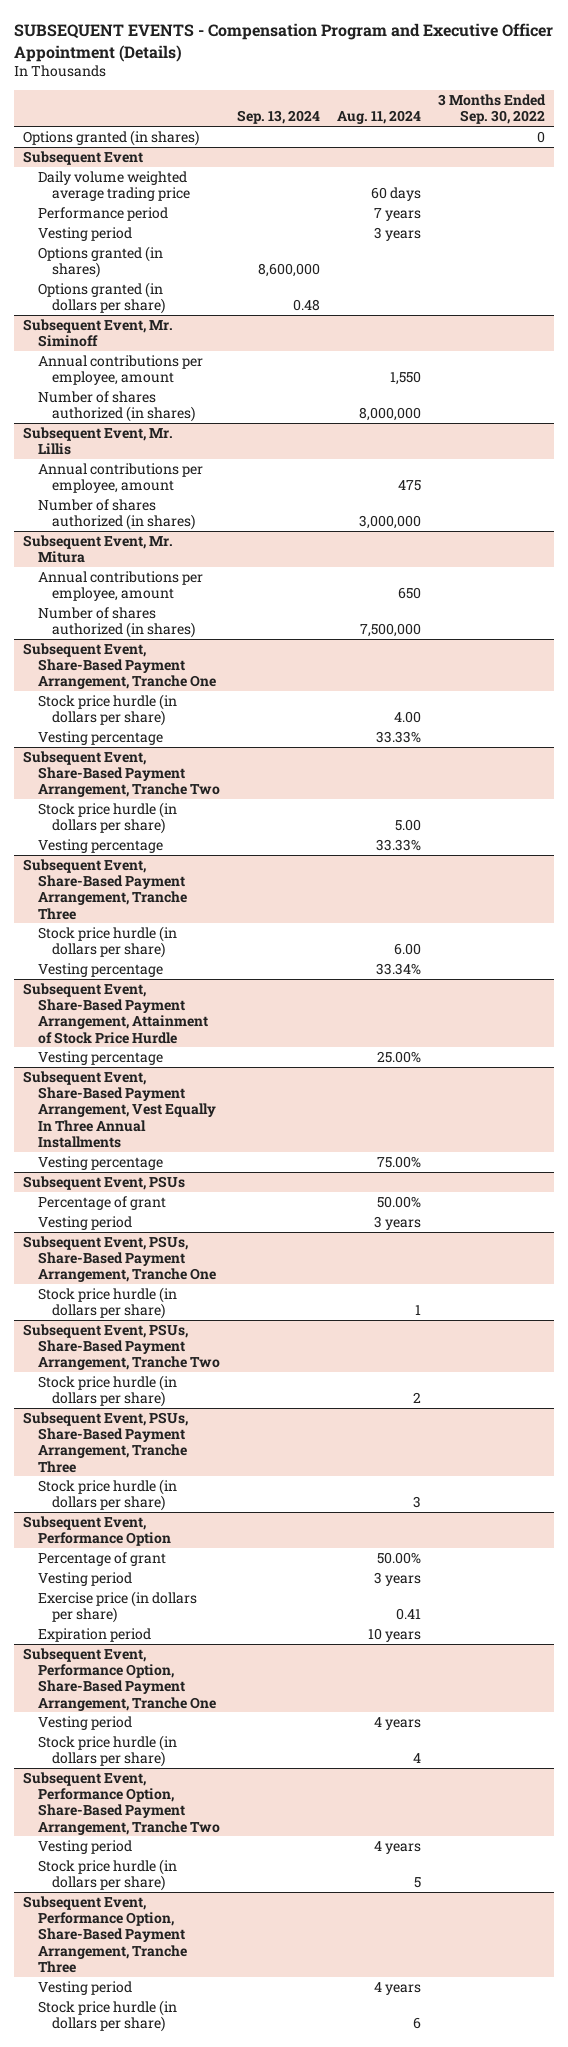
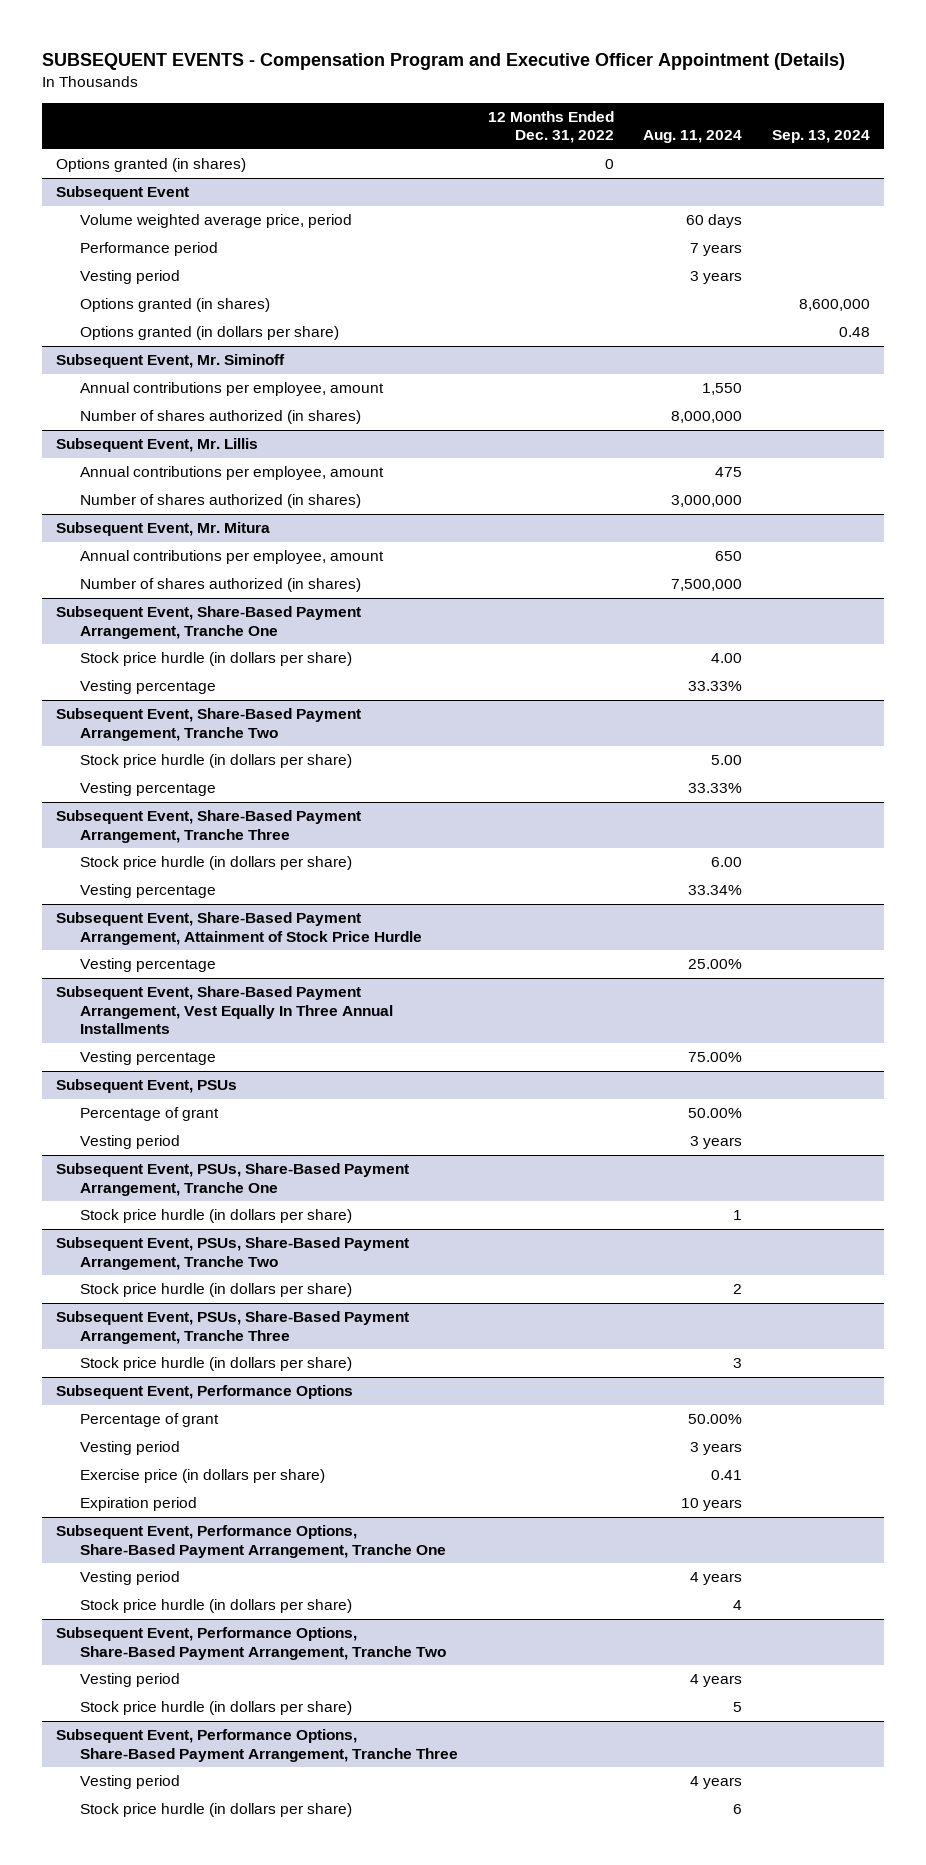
- | Sep. 13, 2024 | Aug. 11, 2024 | 3 Months Ended Sep. 30, 2022
+ | 12 Months Ended Dec. 31, 2022 | Aug. 11, 2024 | Sep. 13, 2024
@ Subsequent Event
- Daily volume weighted average trading price | | 60 days |
+ Volume weighted average price, period | | 60 days |
- Subsequent Event, Performance Option
+ Subsequent Event, Performance Options
- Subsequent Event, Performance Option, Share-Based Payment Arrangement, Tranche One
+ Subsequent Event, Performance Options, Share-Based Payment Arrangement, Tranche One
- Subsequent Event, Performance Option, Share-Based Payment Arrangement, Tranche Two
+ Subsequent Event, Performance Options, Share-Based Payment Arrangement, Tranche Two
- Subsequent Event, Performance Option, Share-Based Payment Arrangement, Tranche Three
+ Subsequent Event, Performance Options, Share-Based Payment Arrangement, Tranche Three

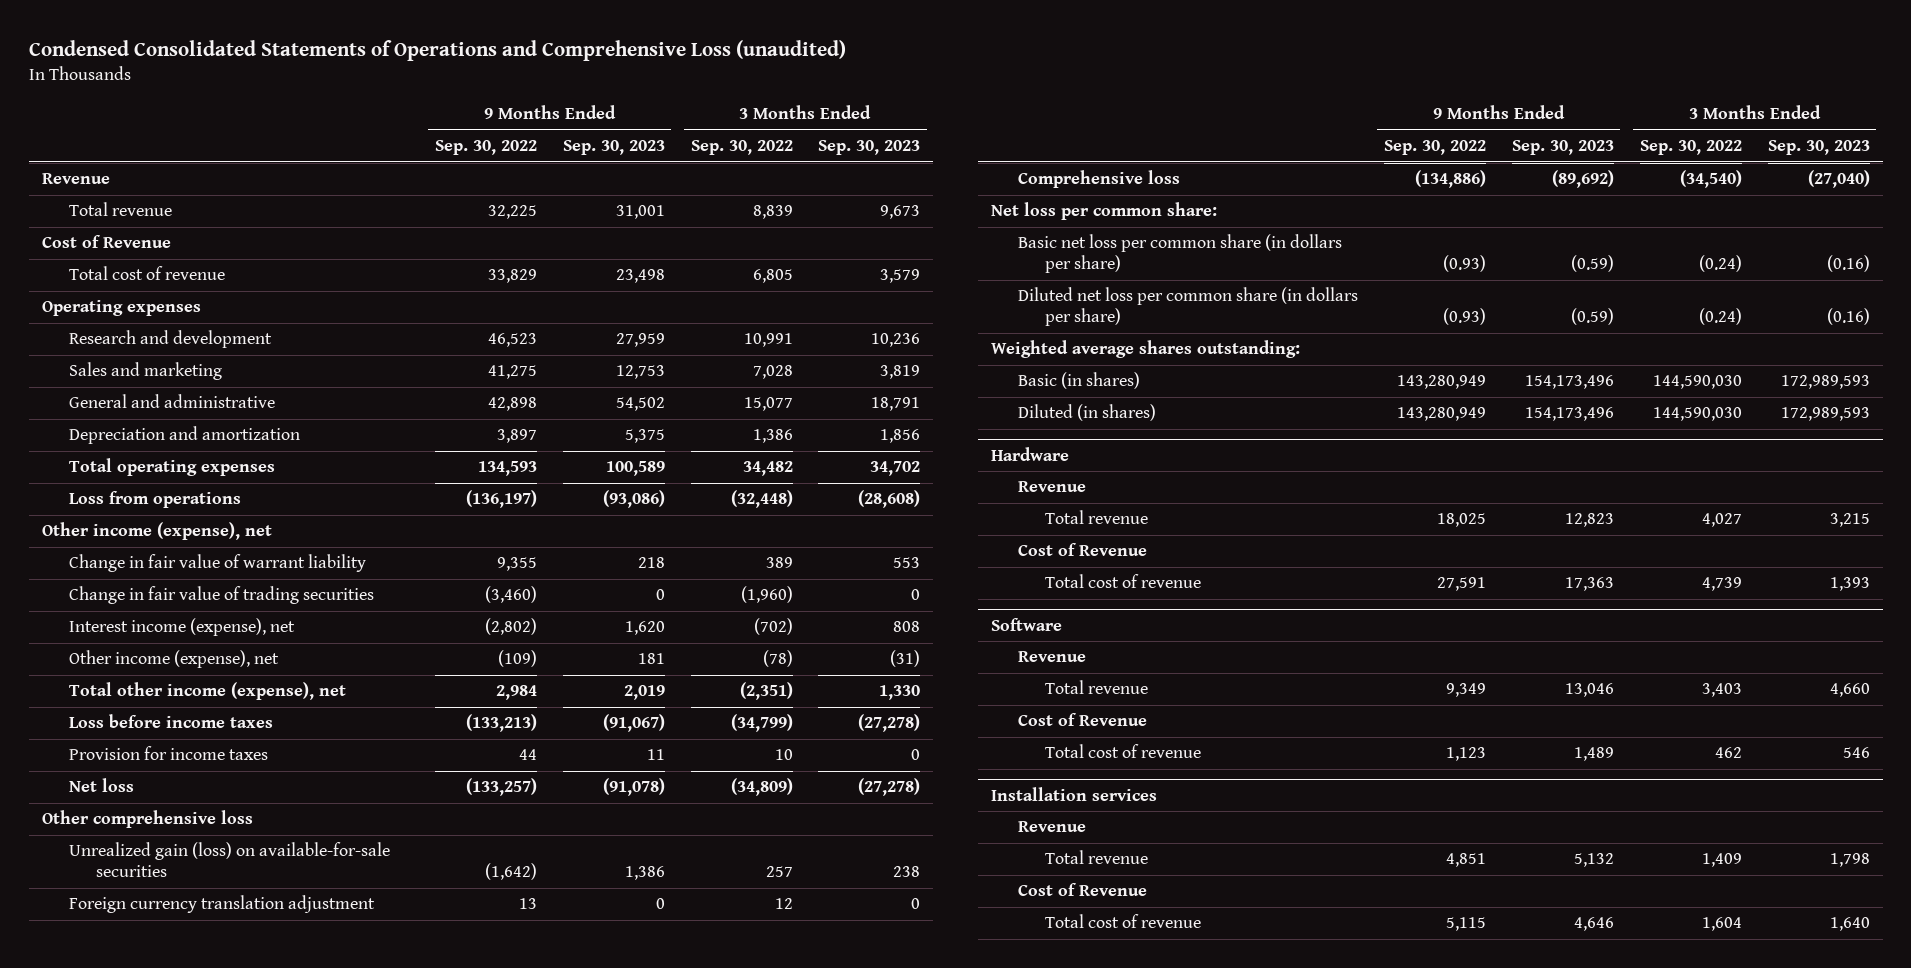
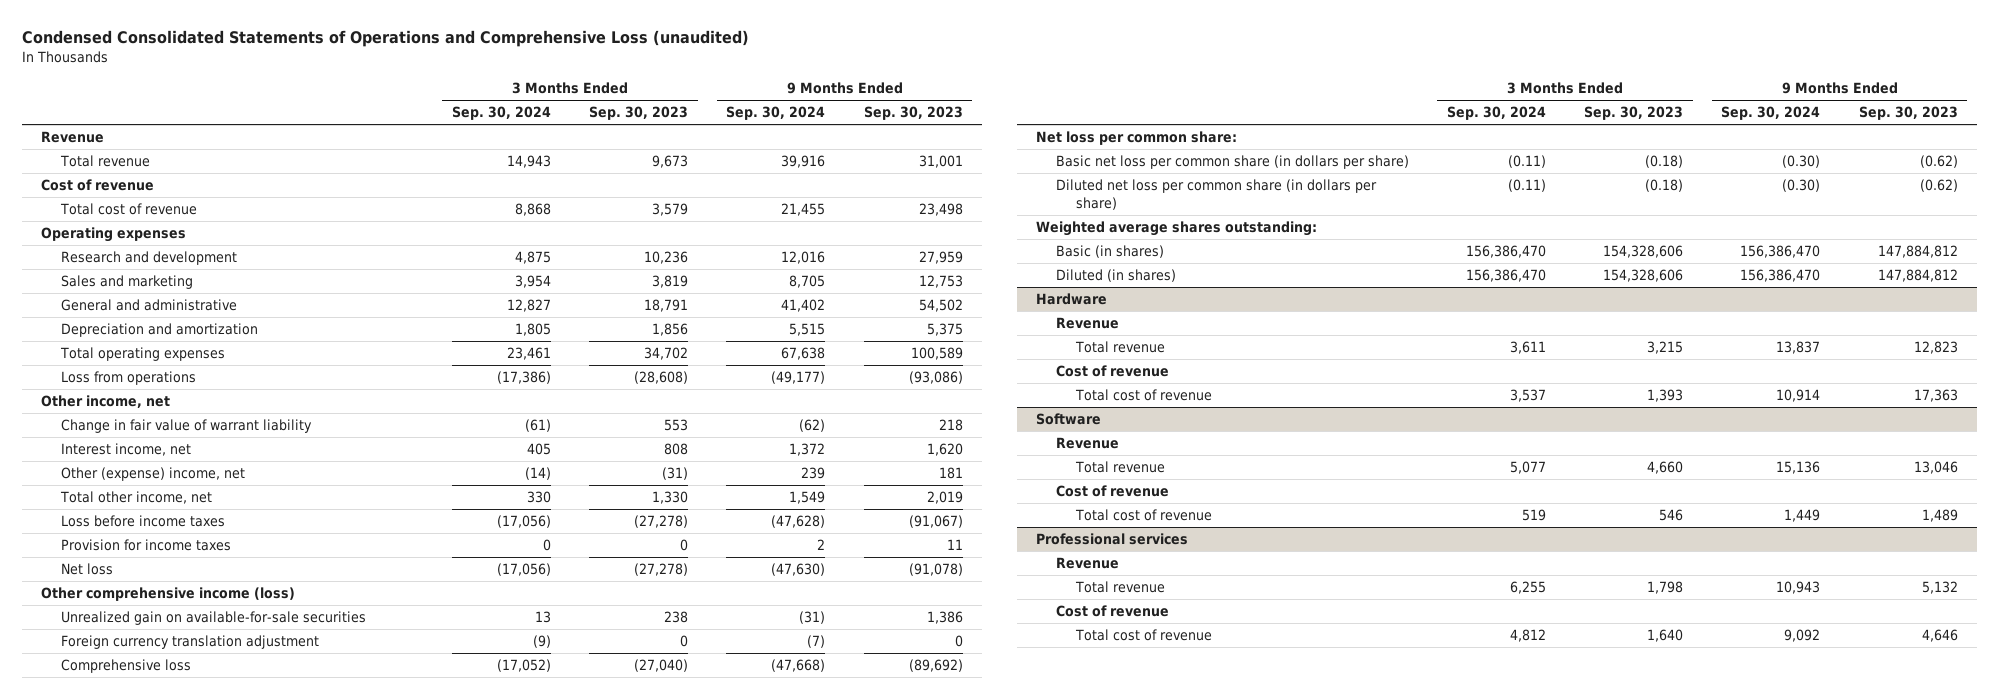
- | 9 Months Ended Sep. 30, 2022 | 9 Months Ended Sep. 30, 2023 | 3 Months Ended Sep. 30, 2022 | 3 Months Ended Sep. 30, 2023
+ | 3 Months Ended Sep. 30, 2024 | 3 Months Ended Sep. 30, 2023 | 9 Months Ended Sep. 30, 2024 | 9 Months Ended Sep. 30, 2023
- Cost of Revenue
+ Cost of revenue
- Other income (expense), net
+ Other income, net
- Change in fair value of trading securities | (3,460) | 0 | (1,960) | 0
- Interest income (expense), net | (2,802) | 1,620 | (702) | 808
- Other income (expense), net | (109) | 181 | (78) | (31)
- Total other income (expense), net | 2,984 | 2,019 | (2,351) | 1,330
+ Interest income, net | 405 | 808 | 1,372 | 1,620
+ Other (expense) income, net | (14) | (31) | 239 | 181
+ Total other income, net | 330 | 1,330 | 1,549 | 2,019
- Other comprehensive loss
- Unrealized gain (loss) on available-for-sale securities | (1,642) | 1,386 | 257 | 238
+ Other comprehensive income (loss)
+ Unrealized gain on available-for-sale securities | 13 | 238 | (31) | 1,386
- Basic net loss per common share (in dollars per share) | (0.93) | (0.59) | (0.24) | (0.16)
- Diluted net loss per common share (in dollars per share) | (0.93) | (0.59) | (0.24) | (0.16)
+ Basic net loss per common share (in dollars per share) | (0.11) | (0.18) | (0.30) | (0.62)
+ Diluted net loss per common share (in dollars per share) | (0.11) | (0.18) | (0.30) | (0.62)
- Basic (in shares) | 143,280,949 | 154,173,496 | 144,590,030 | 172,989,593
- Diluted (in shares) | 143,280,949 | 154,173,496 | 144,590,030 | 172,989,593
+ Basic (in shares) | 156,386,470 | 154,328,606 | 156,386,470 | 147,884,812
+ Diluted (in shares) | 156,386,470 | 154,328,606 | 156,386,470 | 147,884,812
@ Hardware
- Cost of Revenue
+ Cost of revenue
@ Software
- Cost of Revenue
+ Cost of revenue
- Installation services
+ Professional services
- Cost of Revenue
+ Cost of revenue

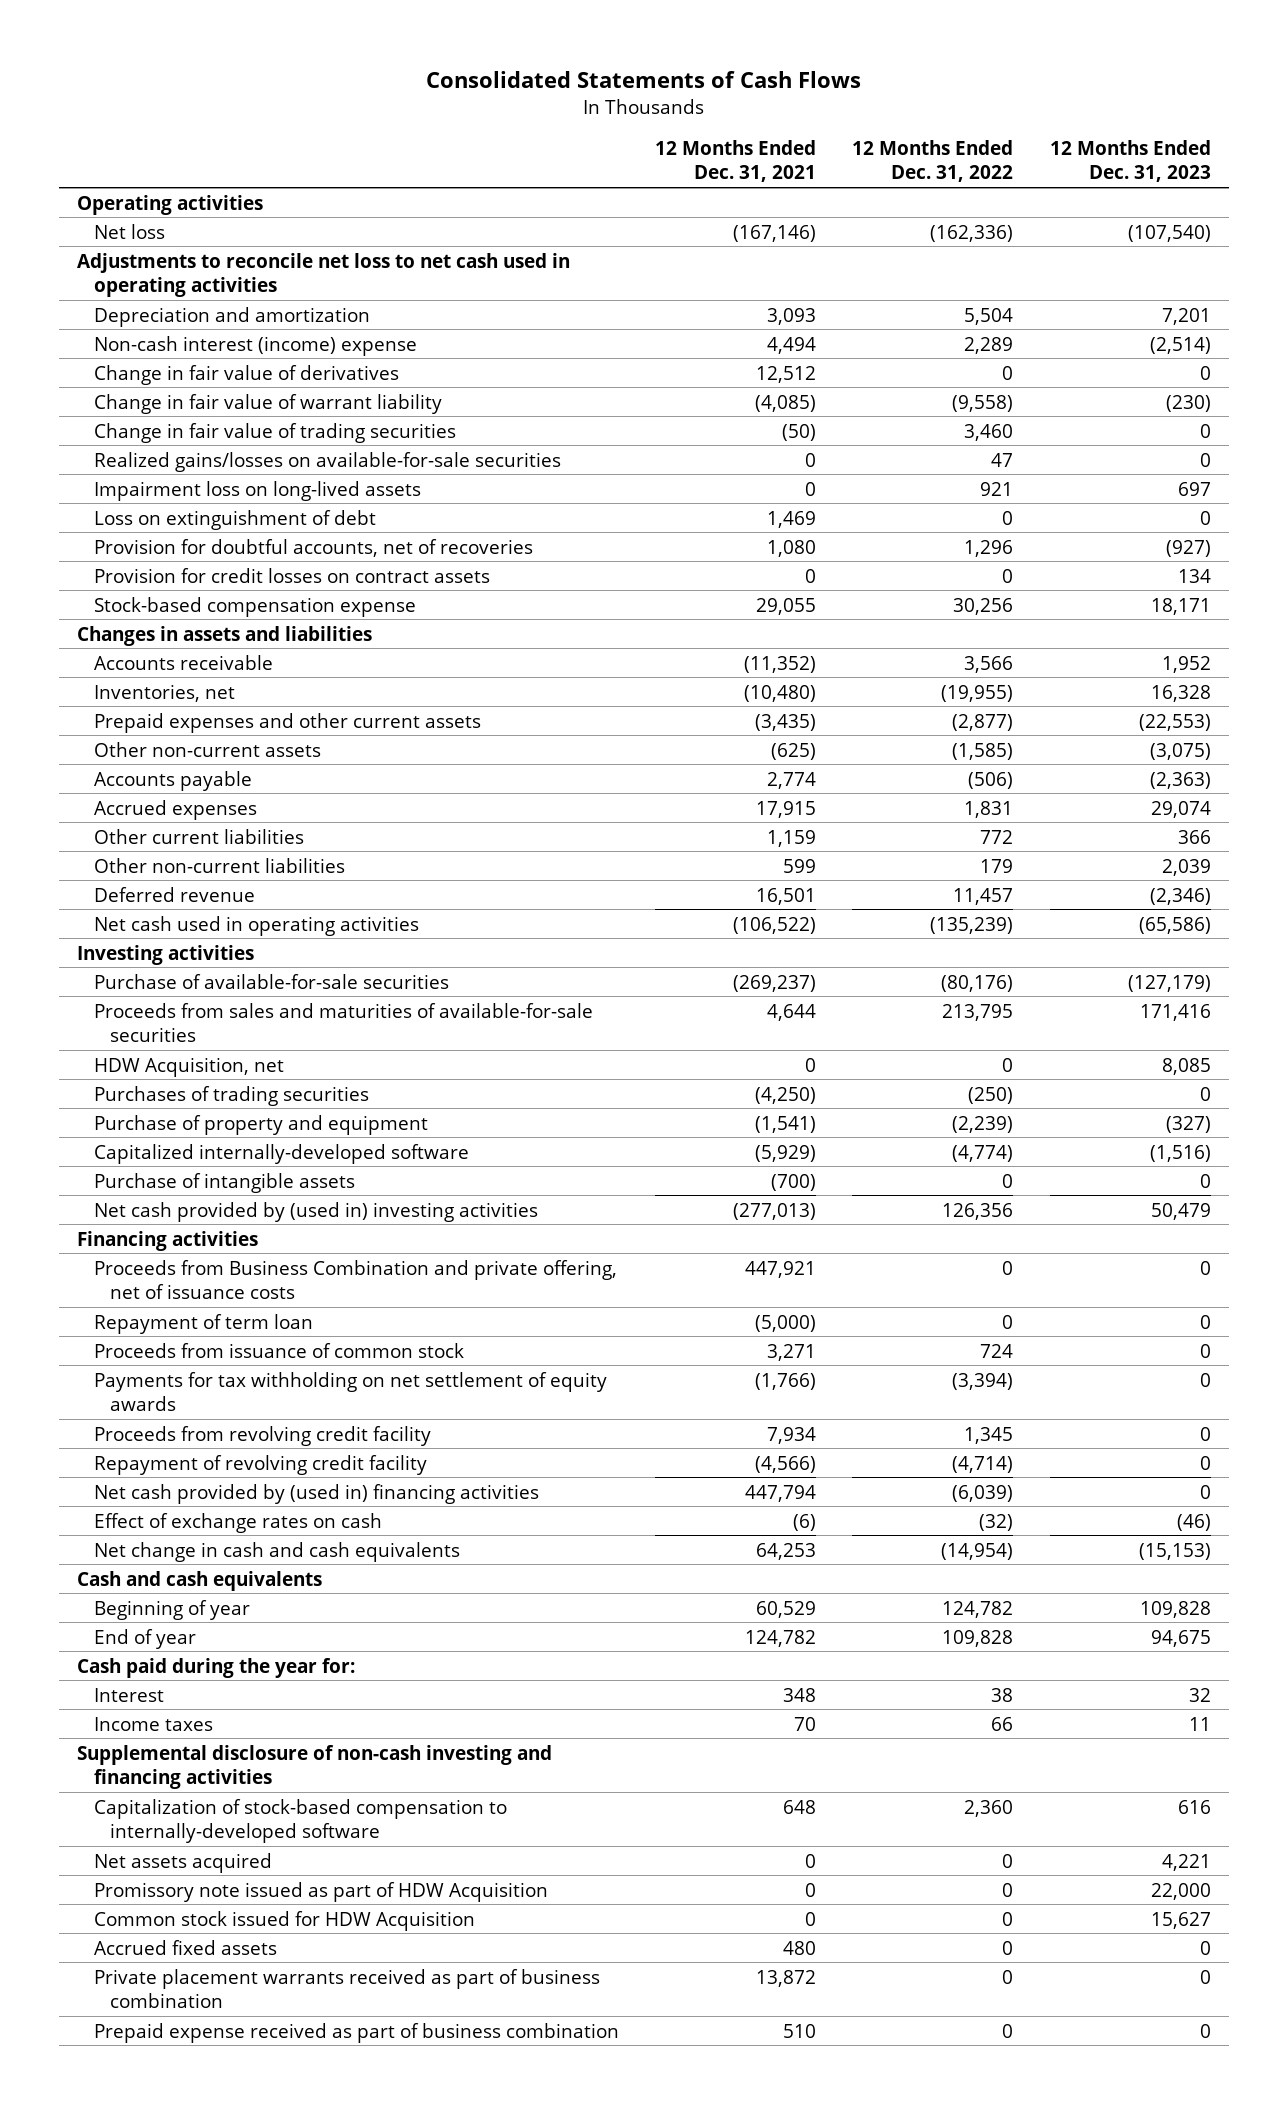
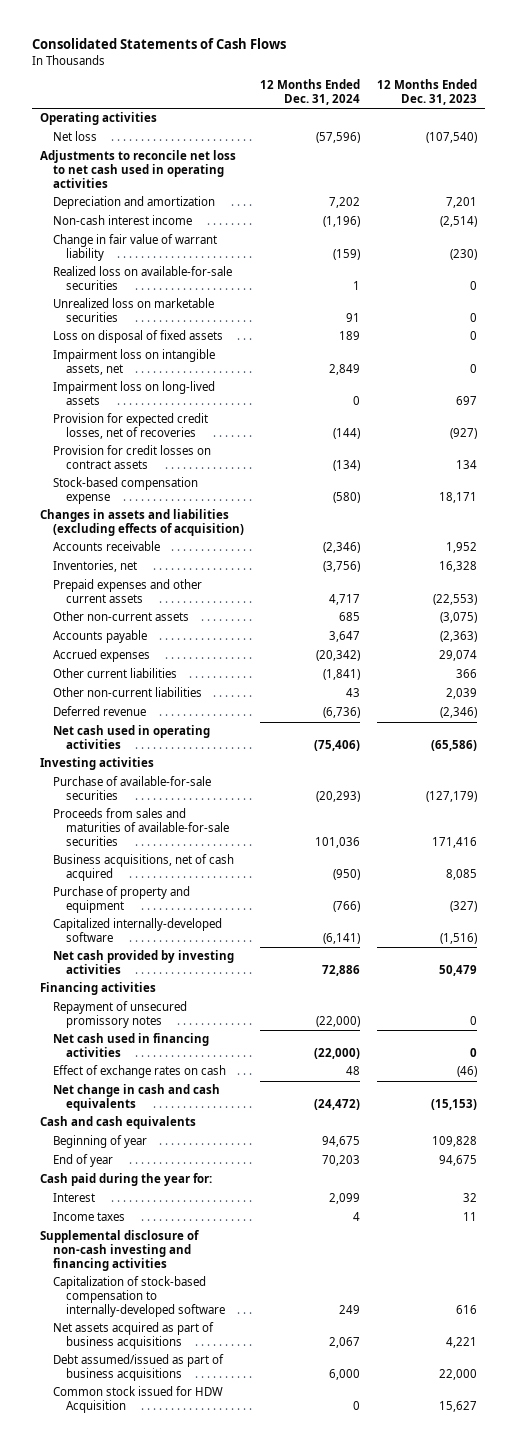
- | 12 Months Ended Dec. 31, 2021 | 12 Months Ended Dec. 31, 2022 | 12 Months Ended Dec. 31, 2023
+ | 12 Months Ended Dec. 31, 2024 | 12 Months Ended Dec. 31, 2023
- Non-cash interest (income) expense | 4,494 | 2,289 | (2,514)
- Change in fair value of derivatives | 12,512 | 0 | 0
+ Non-cash interest income | (1,196) | (2,514)
- Change in fair value of trading securities | (50) | 3,460 | 0
- Realized gains/losses on available-for-sale securities | 0 | 47 | 0
+ Realized loss on available-for-sale securities | 1 | 0
+ Unrealized loss on marketable securities | 91 | 0
+ Loss on disposal of fixed assets | 189 | 0
+ Impairment loss on intangible assets, net | 2,849 | 0
- Loss on extinguishment of debt | 1,469 | 0 | 0
- Provision for doubtful accounts, net of recoveries | 1,080 | 1,296 | (927)
+ Provision for expected credit losses, net of recoveries | (144) | (927)
- Changes in assets and liabilities
+ Changes in assets and liabilities (excluding effects of acquisition)
- HDW Acquisition, net | 0 | 0 | 8,085
- Purchases of trading securities | (4,250) | (250) | 0
+ Business acquisitions, net of cash acquired | (950) | 8,085
- Purchase of intangible assets | (700) | 0 | 0
- Net cash provided by (used in) investing activities | (277,013) | 126,356 | 50,479
+ Net cash provided by investing activities | 72,886 | 50,479
- Proceeds from Business Combination and private offering, net of issuance costs | 447,921 | 0 | 0
- Repayment of term loan | (5,000) | 0 | 0
- Proceeds from issuance of common stock | 3,271 | 724 | 0
- Payments for tax withholding on net settlement of equity awards | (1,766) | (3,394) | 0
- Proceeds from revolving credit facility | 7,934 | 1,345 | 0
- Repayment of revolving credit facility | (4,566) | (4,714) | 0
- Net cash provided by (used in) financing activities | 447,794 | (6,039) | 0
+ Repayment of unsecured promissory notes | (22,000) | 0
+ Net cash used in financing activities | (22,000) | 0
- Net assets acquired | 0 | 0 | 4,221
- Promissory note issued as part of HDW Acquisition | 0 | 0 | 22,000
+ Net assets acquired as part of business acquisitions | 2,067 | 4,221
+ Debt assumed/issued as part of business acquisitions | 6,000 | 22,000
- Accrued fixed assets | 480 | 0 | 0
- Private placement warrants received as part of business combination | 13,872 | 0 | 0
- Prepaid expense received as part of business combination | 510 | 0 | 0

